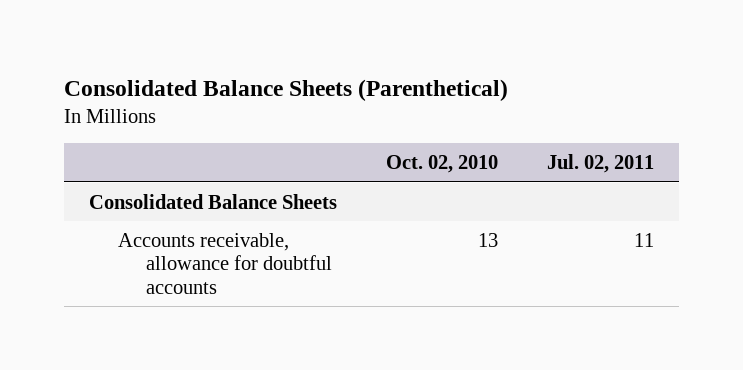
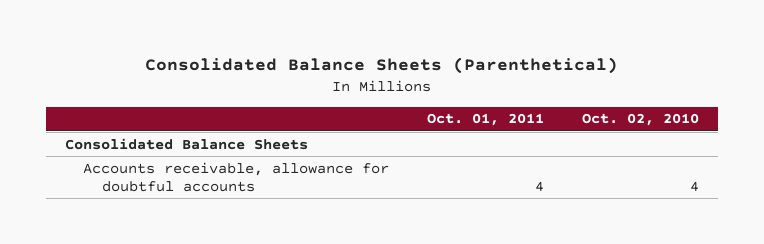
- | Oct. 02, 2010 | Jul. 02, 2011
+ | Oct. 01, 2011 | Oct. 02, 2010
- Accounts receivable, allowance for doubtful accounts | 13 | 11
+ Accounts receivable, allowance for doubtful accounts | 4 | 4

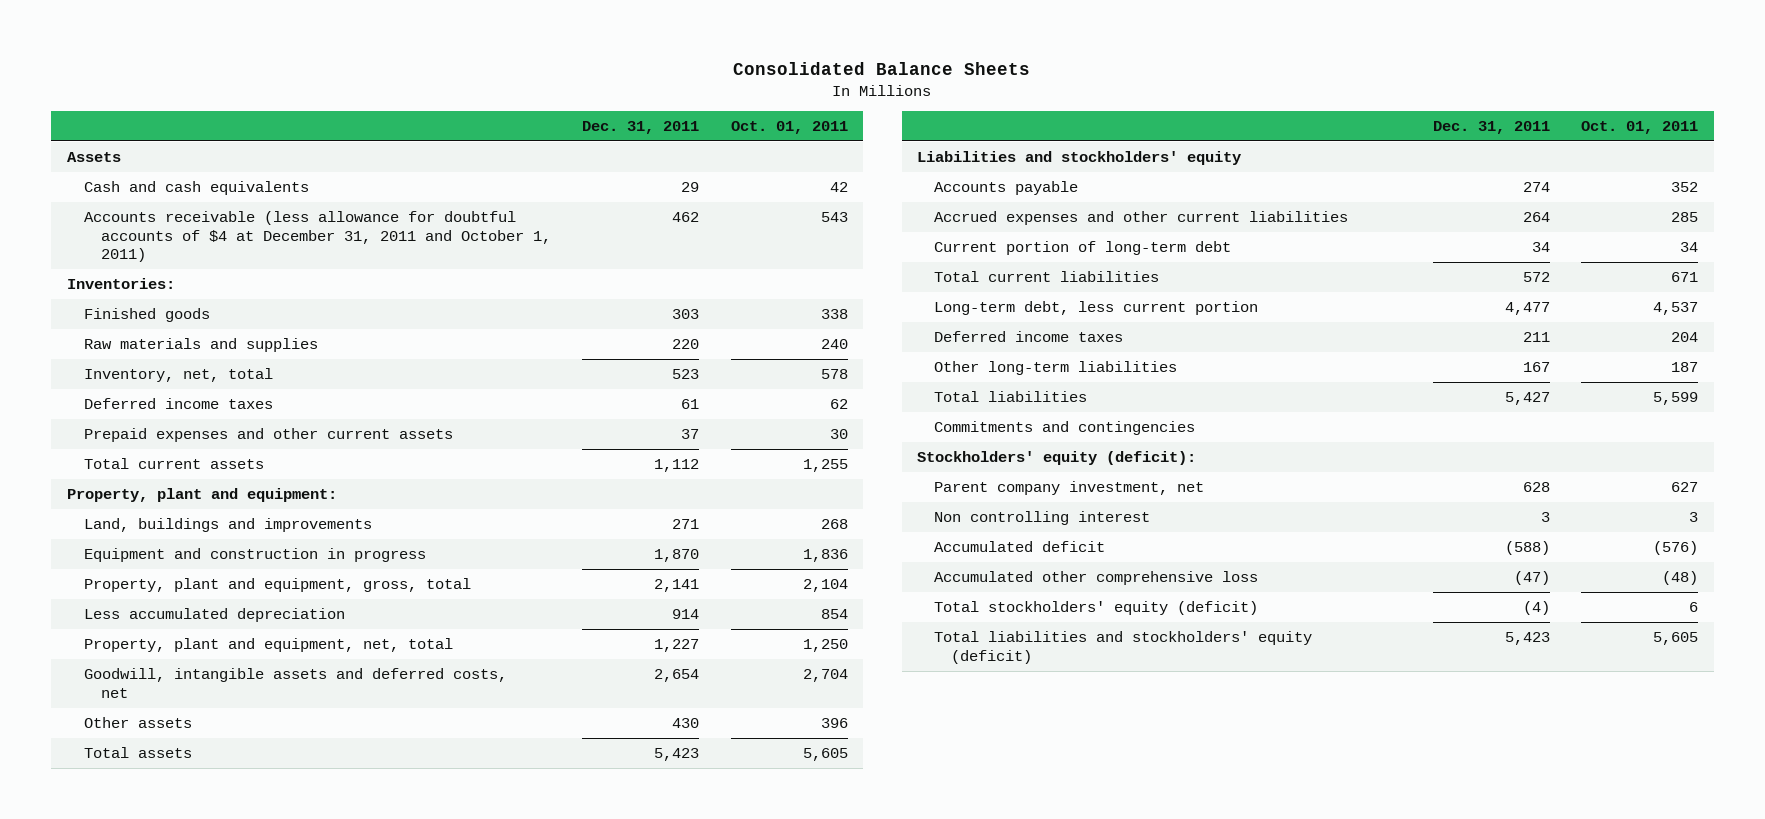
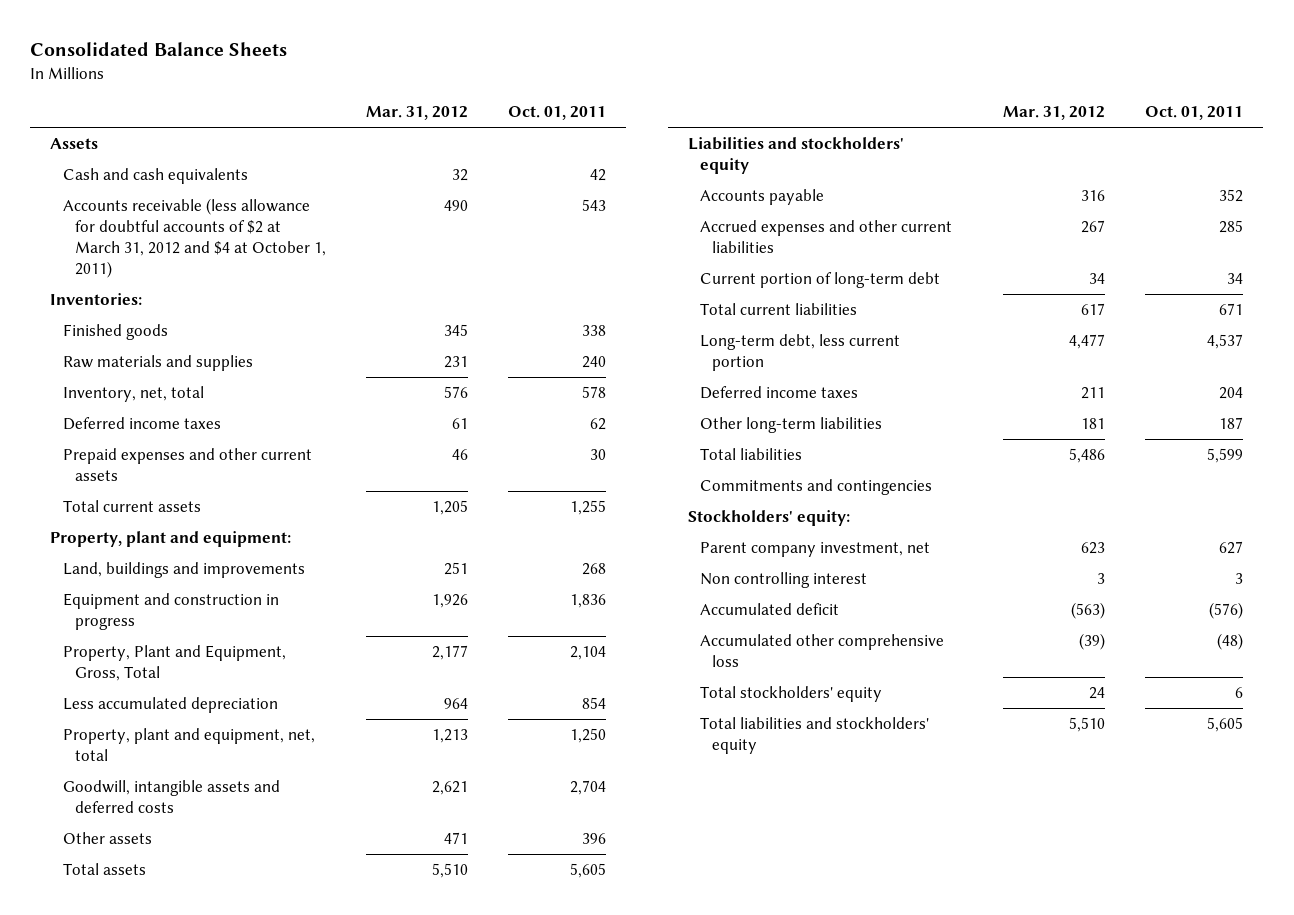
- | Dec. 31, 2011 | Oct. 01, 2011
+ | Mar. 31, 2012 | Oct. 01, 2011
- Accounts receivable (less allowance for doubtful accounts of $4 at December 31, 2011 and October 1, 2011) | 462 | 543
+ Accounts receivable (less allowance for doubtful accounts of $2 at March 31, 2012 and $4 at October 1, 2011) | 490 | 543
- Property, plant and equipment, gross, total | 2,141 | 2,104
+ Property, Plant and Equipment, Gross, Total | 2,177 | 2,104
- Goodwill, intangible assets and deferred costs, net | 2,654 | 2,704
+ Goodwill, intangible assets and deferred costs | 2,621 | 2,704
- Stockholders' equity (deficit):
+ Stockholders' equity:
- Total stockholders' equity (deficit) | (4) | 6
- Total liabilities and stockholders' equity (deficit) | 5,423 | 5,605
+ Total stockholders' equity | 24 | 6
+ Total liabilities and stockholders' equity | 5,510 | 5,605

